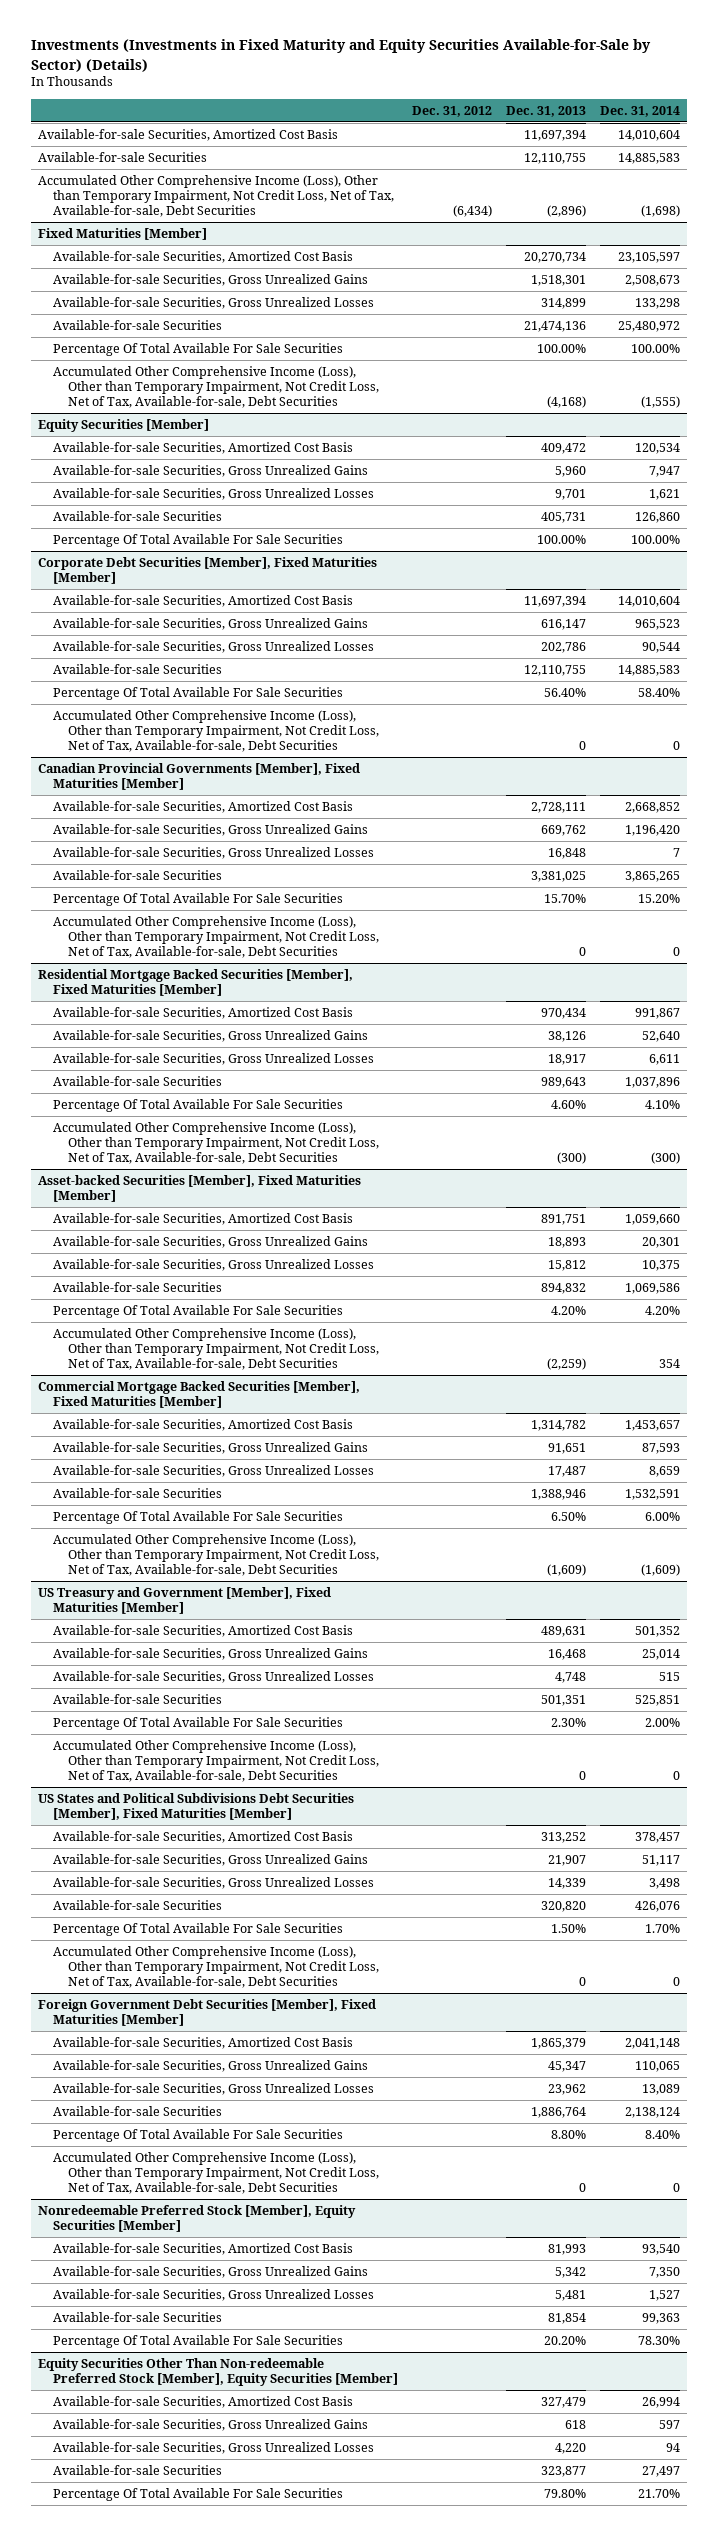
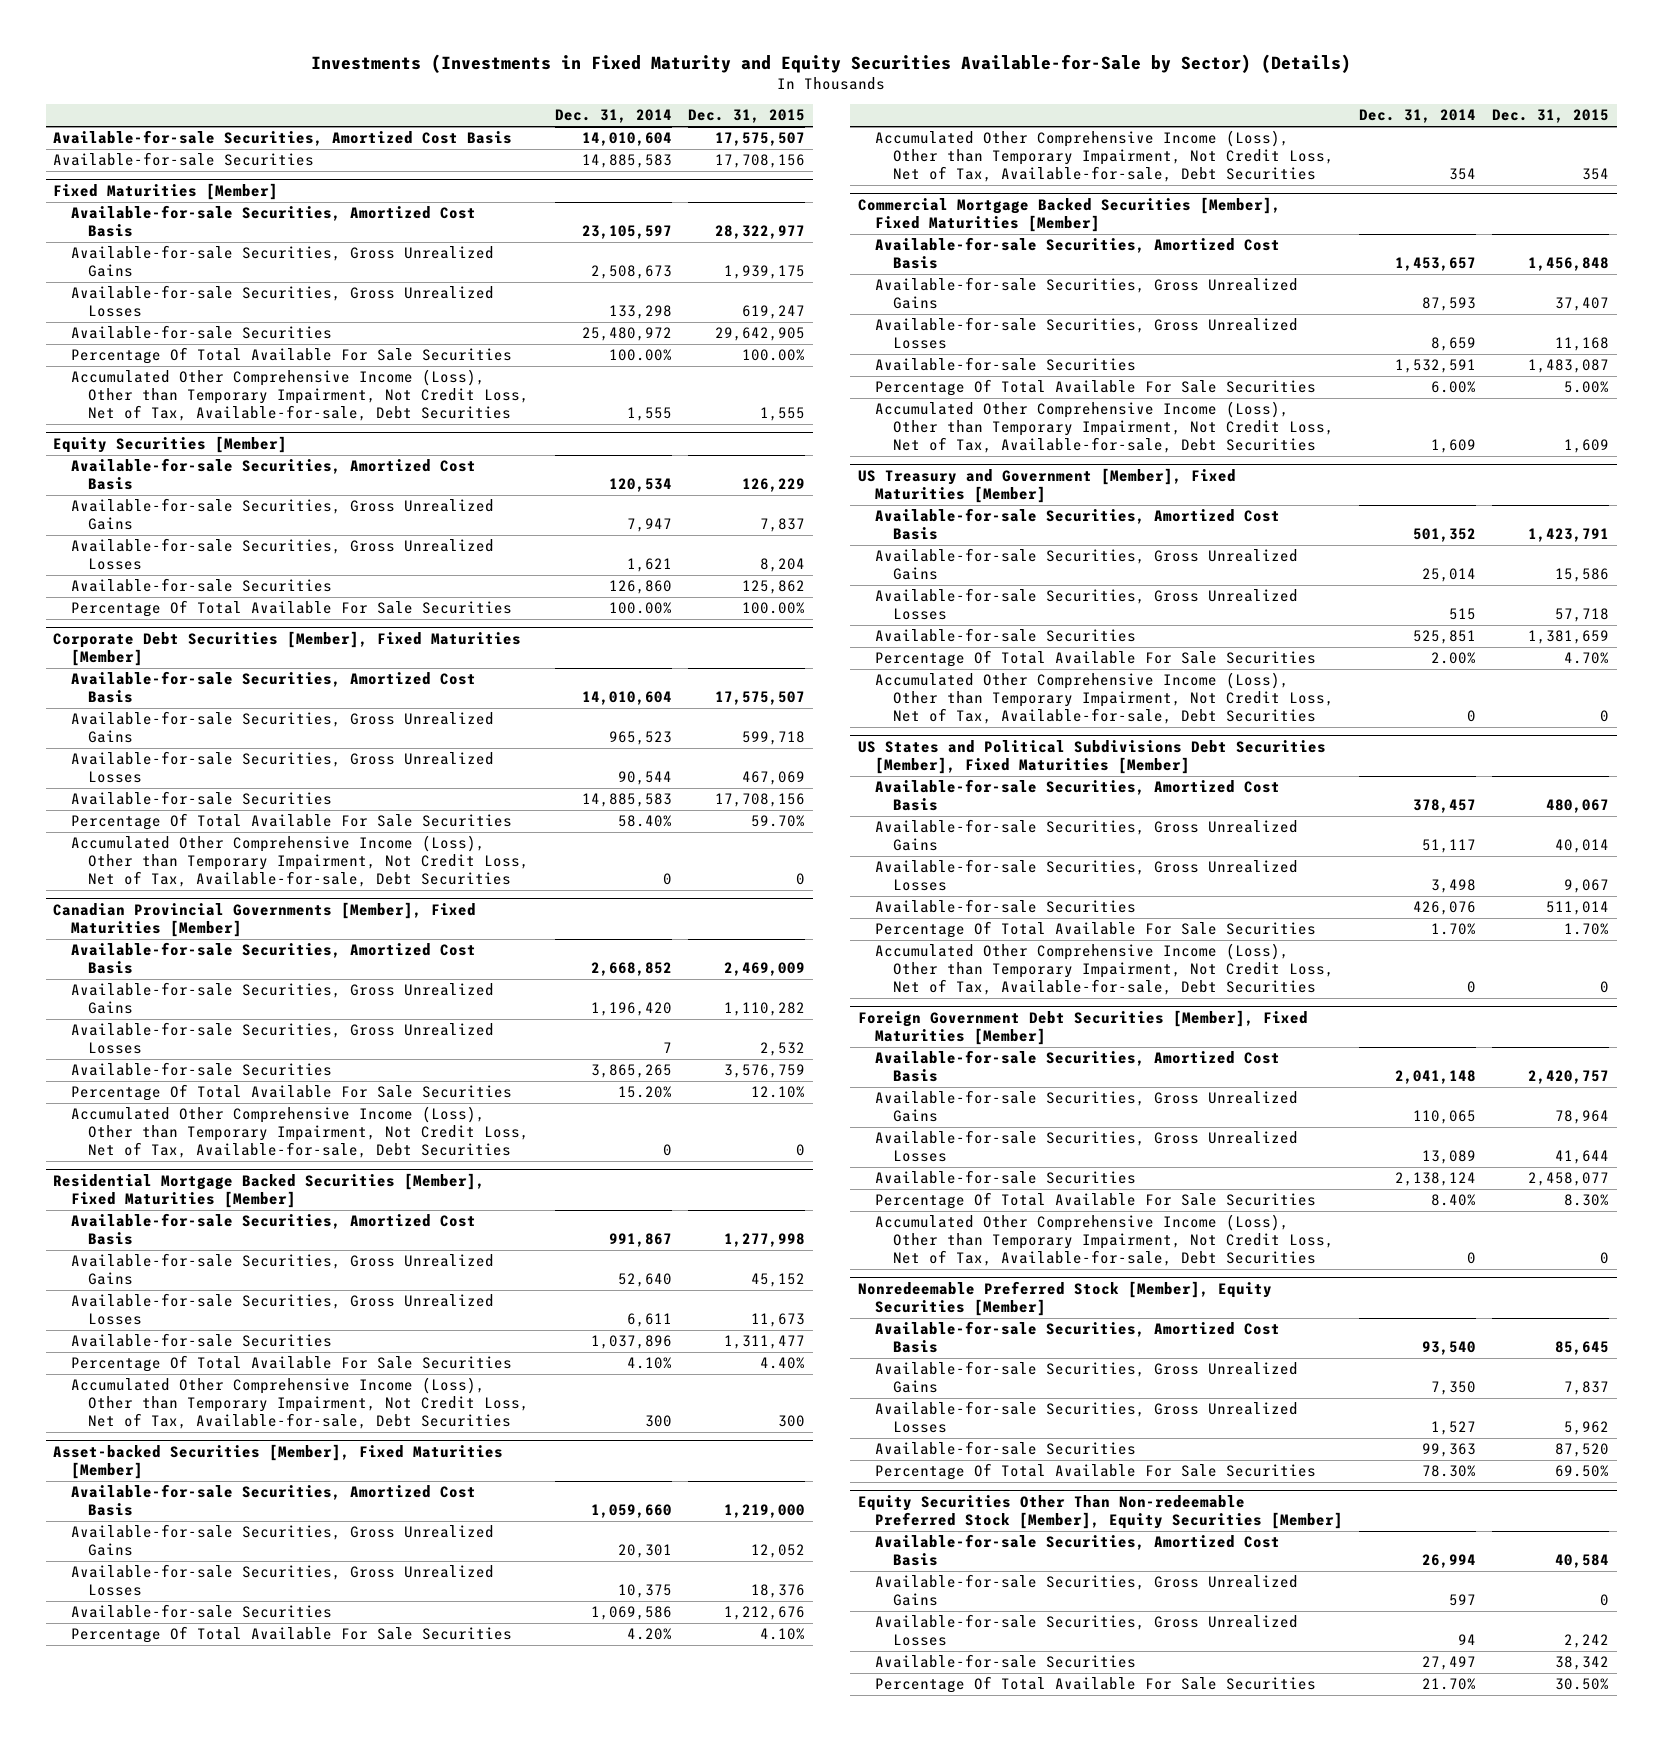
- | Dec. 31, 2012 | Dec. 31, 2013 | Dec. 31, 2014
+ | Dec. 31, 2014 | Dec. 31, 2015
- Accumulated Other Comprehensive Income (Loss), Other than Temporary Impairment, Not Credit Loss, Net of Tax, Available-for-sale, Debt Securities | (6,434) | (2,896) | (1,698)
@ Fixed Maturities [Member]
- Accumulated Other Comprehensive Income (Loss), Other than Temporary Impairment, Not Credit Loss, Net of Tax, Available-for-sale, Debt Securities | | (4,168) | (1,555)
+ Accumulated Other Comprehensive Income (Loss), Other than Temporary Impairment, Not Credit Loss, Net of Tax, Available-for-sale, Debt Securities | 1,555 | 1,555
@ Residential Mortgage Backed Securities [Member], Fixed Maturities [Member]
- Accumulated Other Comprehensive Income (Loss), Other than Temporary Impairment, Not Credit Loss, Net of Tax, Available-for-sale, Debt Securities | | (300) | (300)
+ Accumulated Other Comprehensive Income (Loss), Other than Temporary Impairment, Not Credit Loss, Net of Tax, Available-for-sale, Debt Securities | 300 | 300
@ Commercial Mortgage Backed Securities [Member], Fixed Maturities [Member]
- Accumulated Other Comprehensive Income (Loss), Other than Temporary Impairment, Not Credit Loss, Net of Tax, Available-for-sale, Debt Securities | | (1,609) | (1,609)
+ Accumulated Other Comprehensive Income (Loss), Other than Temporary Impairment, Not Credit Loss, Net of Tax, Available-for-sale, Debt Securities | 1,609 | 1,609

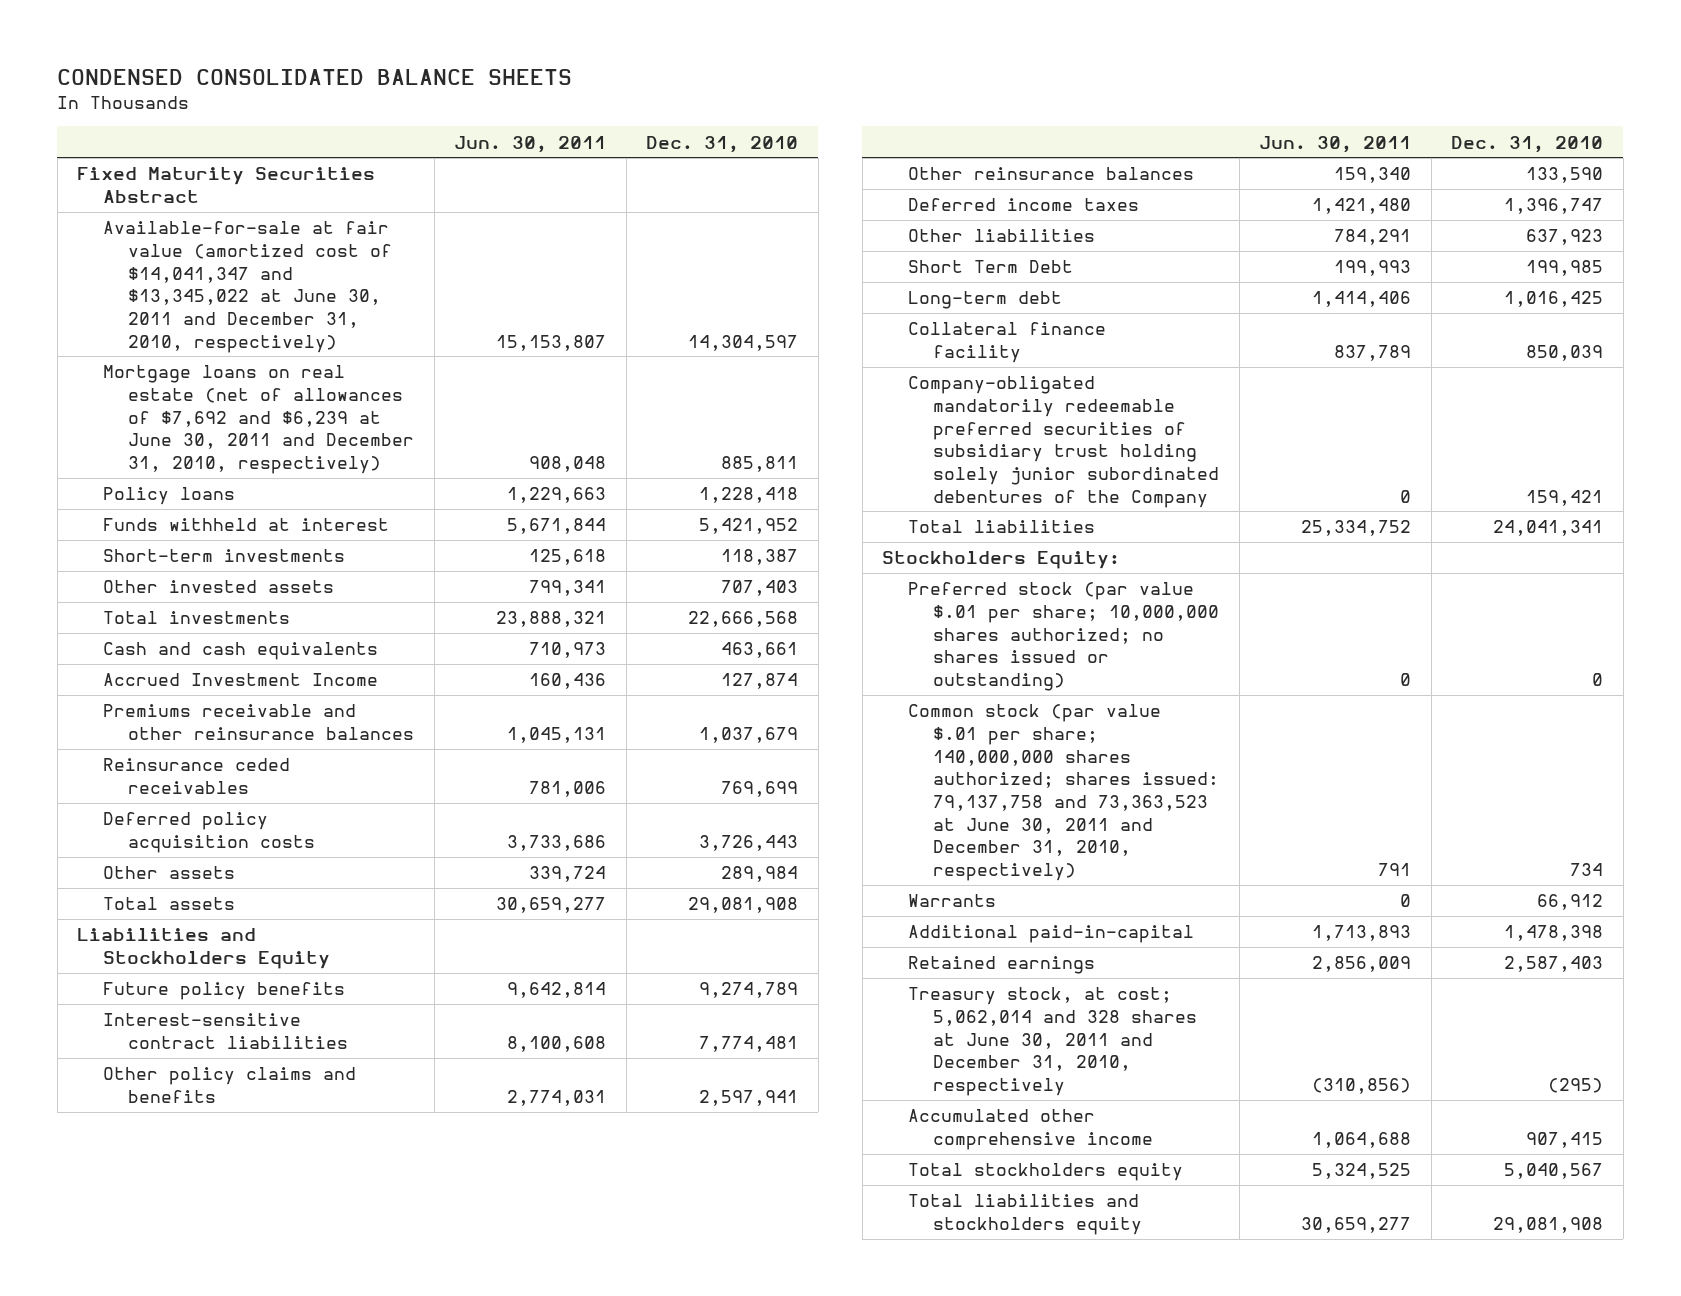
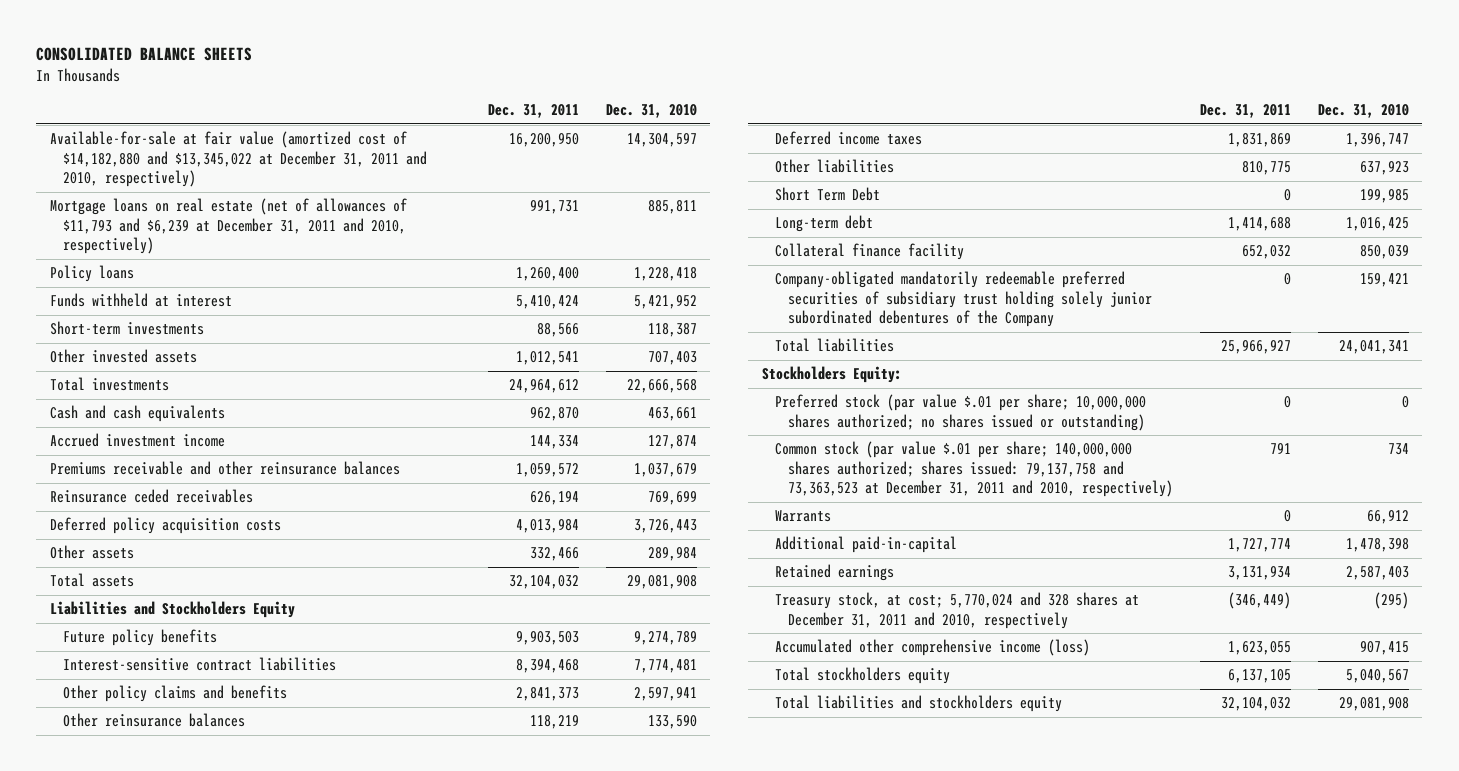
- CONDENSED CONSOLIDATED BALANCE SHEETS
+ CONSOLIDATED BALANCE SHEETS
- | Jun. 30, 2011 | Dec. 31, 2010
+ | Dec. 31, 2011 | Dec. 31, 2010
- Fixed Maturity Securities Abstract
- Available-for-sale at fair value (amortized cost of $14,041,347 and $13,345,022 at June 30, 2011 and December 31, 2010, respectively) | 15,153,807 | 14,304,597
- Mortgage loans on real estate (net of allowances of $7,692 and $6,239 at June 30, 2011 and December 31, 2010, respectively) | 908,048 | 885,811
+ Available-for-sale at fair value (amortized cost of $14,182,880 and $13,345,022 at December 31, 2011 and 2010, respectively) | 16,200,950 | 14,304,597
+ Mortgage loans on real estate (net of allowances of $11,793 and $6,239 at December 31, 2011 and 2010, respectively) | 991,731 | 885,811
- Accrued Investment Income | 160,436 | 127,874
+ Accrued investment income | 144,334 | 127,874
- Common stock (par value $.01 per share; 140,000,000 shares authorized; shares issued: 79,137,758 and 73,363,523 at June 30, 2011 and December 31, 2010, respectively) | 791 | 734
+ Common stock (par value $.01 per share; 140,000,000 shares authorized; shares issued: 79,137,758 and 73,363,523 at December 31, 2011 and 2010, respectively) | 791 | 734
- Treasury stock, at cost; 5,062,014 and 328 shares at June 30, 2011 and December 31, 2010, respectively | (310,856) | (295)
- Accumulated other comprehensive income | 1,064,688 | 907,415
+ Treasury stock, at cost; 5,770,024 and 328 shares at December 31, 2011 and 2010, respectively | (346,449) | (295)
+ Accumulated other comprehensive income (loss) | 1,623,055 | 907,415

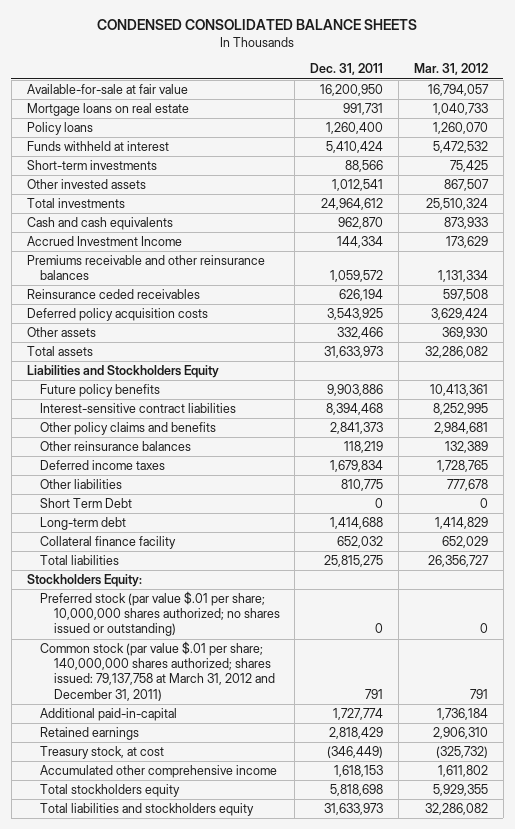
- CONSOLIDATED BALANCE SHEETS
+ CONDENSED CONSOLIDATED BALANCE SHEETS
- | Dec. 31, 2011 | Dec. 31, 2010
+ | Dec. 31, 2011 | Mar. 31, 2012
- Available-for-sale at fair value (amortized cost of $14,182,880 and $13,345,022 at December 31, 2011 and 2010, respectively) | 16,200,950 | 14,304,597
- Mortgage loans on real estate (net of allowances of $11,793 and $6,239 at December 31, 2011 and 2010, respectively) | 991,731 | 885,811
+ Available-for-sale at fair value | 16,200,950 | 16,794,057
+ Mortgage loans on real estate | 991,731 | 1,040,733
- Accrued investment income | 144,334 | 127,874
+ Accrued Investment Income | 144,334 | 173,629
- Deferred policy acquisition costs | 4,013,984 | 3,726,443
+ Deferred policy acquisition costs | 3,543,925 | 3,629,424
- Total assets | 32,104,032 | 29,081,908
+ Total assets | 31,633,973 | 32,286,082
- Future policy benefits | 9,903,503 | 9,274,789
+ Future policy benefits | 9,903,886 | 10,413,361
- Deferred income taxes | 1,831,869 | 1,396,747
+ Deferred income taxes | 1,679,834 | 1,728,765
- Company-obligated mandatorily redeemable preferred securities of subsidiary trust holding solely junior subordinated debentures of the Company | 0 | 159,421
- Total liabilities | 25,966,927 | 24,041,341
+ Total liabilities | 25,815,275 | 26,356,727
- Common stock (par value $.01 per share; 140,000,000 shares authorized; shares issued: 79,137,758 and 73,363,523 at December 31, 2011 and 2010, respectively) | 791 | 734
- Warrants | 0 | 66,912
+ Common stock (par value $.01 per share; 140,000,000 shares authorized; shares issued: 79,137,758 at March 31, 2012 and December 31, 2011) | 791 | 791
- Retained earnings | 3,131,934 | 2,587,403
- Treasury stock, at cost; 5,770,024 and 328 shares at December 31, 2011 and 2010, respectively | (346,449) | (295)
- Accumulated other comprehensive income (loss) | 1,623,055 | 907,415
- Total stockholders equity | 6,137,105 | 5,040,567
- Total liabilities and stockholders equity | 32,104,032 | 29,081,908
+ Retained earnings | 2,818,429 | 2,906,310
+ Treasury stock, at cost | (346,449) | (325,732)
+ Accumulated other comprehensive income | 1,618,153 | 1,611,802
+ Total stockholders equity | 5,818,698 | 5,929,355
+ Total liabilities and stockholders equity | 31,633,973 | 32,286,082

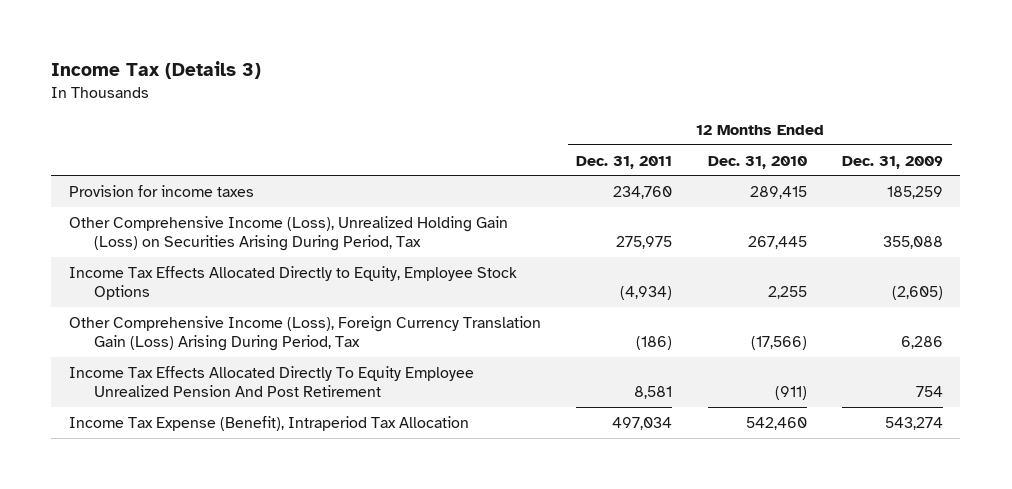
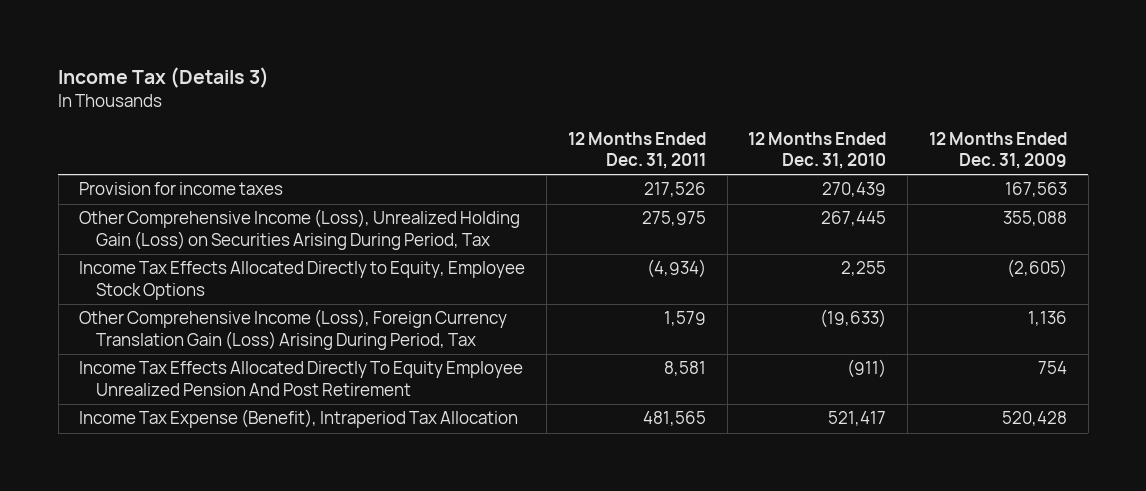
- Provision for income taxes | 234,760 | 289,415 | 185,259
+ Provision for income taxes | 217,526 | 270,439 | 167,563
- Other Comprehensive Income (Loss), Foreign Currency Translation Gain (Loss) Arising During Period, Tax | (186) | (17,566) | 6,286
+ Other Comprehensive Income (Loss), Foreign Currency Translation Gain (Loss) Arising During Period, Tax | 1,579 | (19,633) | 1,136
- Income Tax Expense (Benefit), Intraperiod Tax Allocation | 497,034 | 542,460 | 543,274
+ Income Tax Expense (Benefit), Intraperiod Tax Allocation | 481,565 | 521,417 | 520,428

